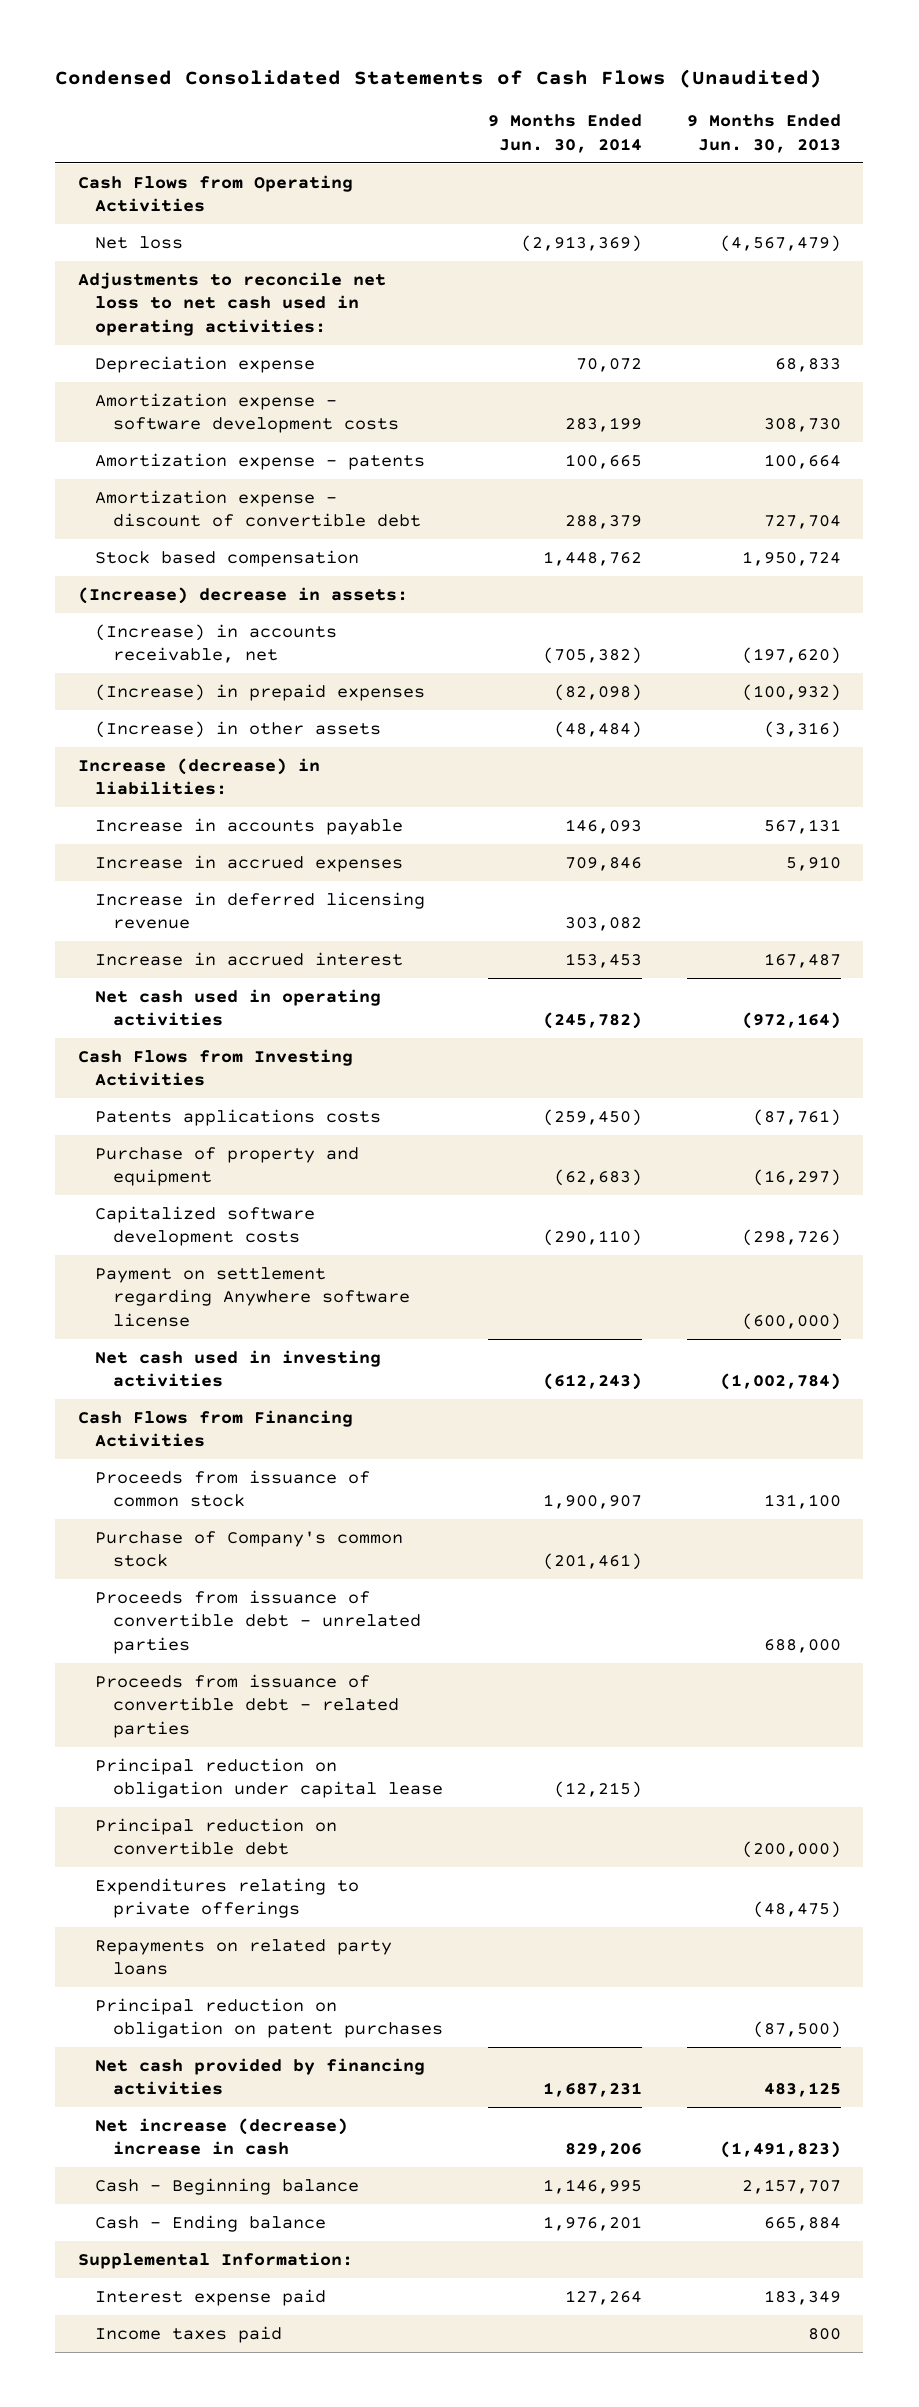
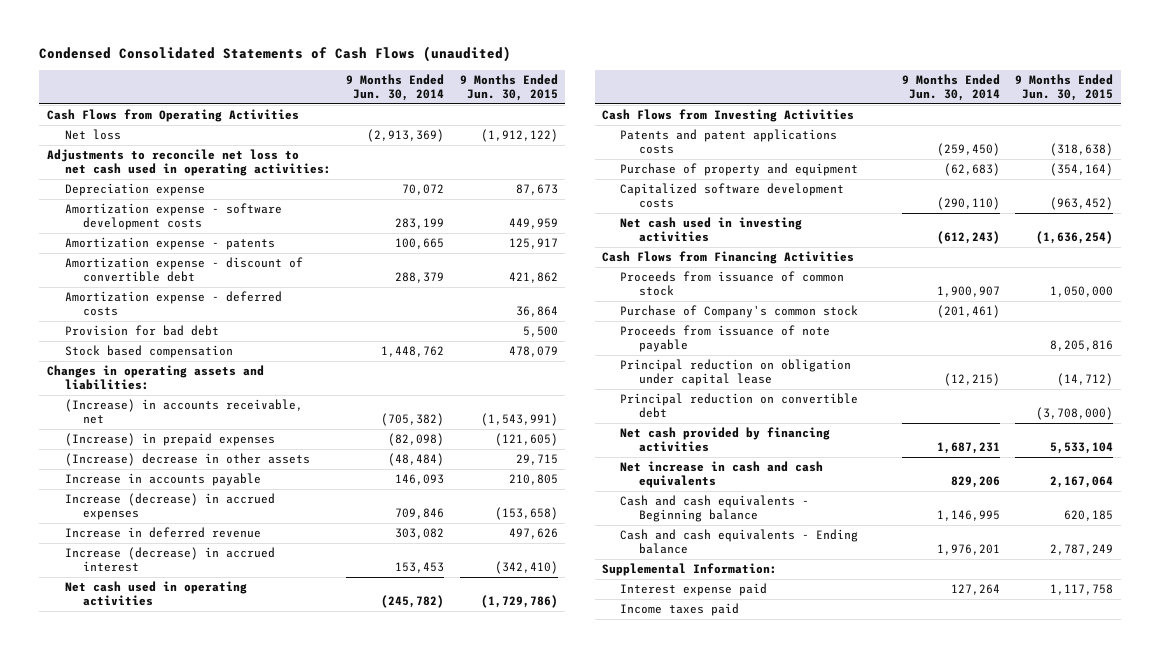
- Condensed Consolidated Statements of Cash Flows (Unaudited)
+ Condensed Consolidated Statements of Cash Flows (unaudited)
- | 9 Months Ended Jun. 30, 2014 | 9 Months Ended Jun. 30, 2013
+ | 9 Months Ended Jun. 30, 2014 | 9 Months Ended Jun. 30, 2015
+ Amortization expense - deferred costs | | 36,864
+ Provision for bad debt | | 5,500
- (Increase) decrease in assets:
+ Changes in operating assets and liabilities:
- (Increase) in other assets | (48,484) | (3,316)
- Increase (decrease) in liabilities:
+ (Increase) decrease in other assets | (48,484) | 29,715
- Increase in accrued expenses | 709,846 | 5,910
- Increase in deferred licensing revenue | 303,082 |
- Increase in accrued interest | 153,453 | 167,487
+ Increase (decrease) in accrued expenses | 709,846 | (153,658)
+ Increase in deferred revenue | 303,082 | 497,626
+ Increase (decrease) in accrued interest | 153,453 | (342,410)
- Patents applications costs | (259,450) | (87,761)
+ Patents and patent applications costs | (259,450) | (318,638)
- Payment on settlement regarding Anywhere software license | | (600,000)
- Proceeds from issuance of convertible debt - unrelated parties | | 688,000
- Proceeds from issuance of convertible debt - related parties
+ Proceeds from issuance of note payable | | 8,205,816
- Expenditures relating to private offerings | | (48,475)
- Repayments on related party loans
- Principal reduction on obligation on patent purchases | | (87,500)
- Net increase (decrease) increase in cash | 829,206 | (1,491,823)
- Cash - Beginning balance | 1,146,995 | 2,157,707
- Cash - Ending balance | 1,976,201 | 665,884
+ Net increase in cash and cash equivalents | 829,206 | 2,167,064
+ Cash and cash equivalents - Beginning balance | 1,146,995 | 620,185
+ Cash and cash equivalents - Ending balance | 1,976,201 | 2,787,249

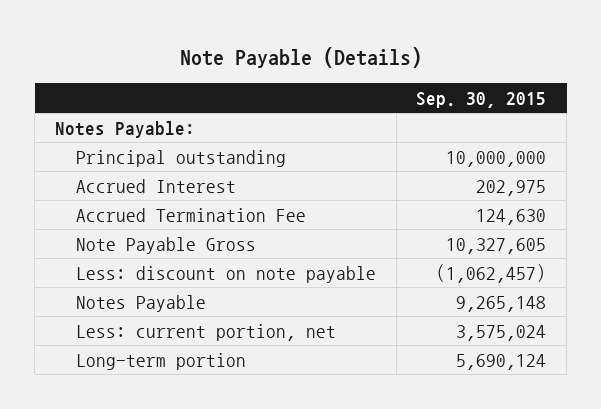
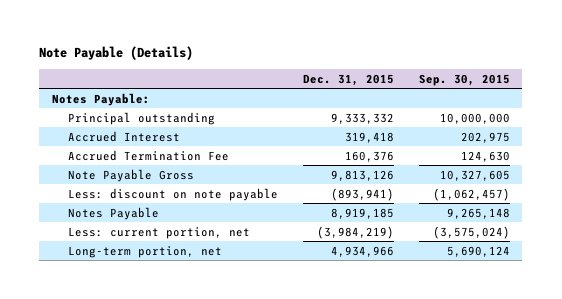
- | Sep. 30, 2015
+ | Dec. 31, 2015 | Sep. 30, 2015
- Less: current portion, net | 3,575,024
- Long-term portion | 5,690,124
+ Less: current portion, net | (3,984,219) | (3,575,024)
+ Long-term portion, net | 4,934,966 | 5,690,124

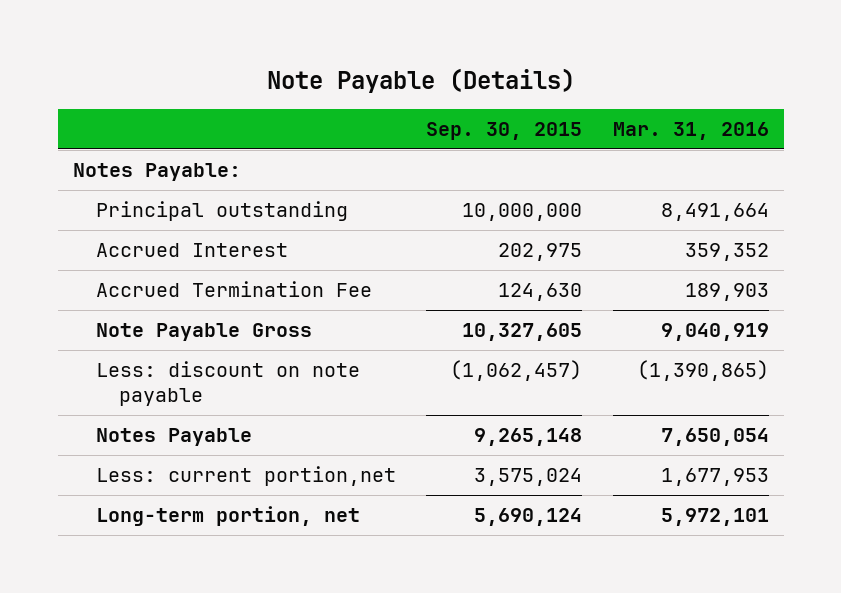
- | Dec. 31, 2015 | Sep. 30, 2015
+ | Sep. 30, 2015 | Mar. 31, 2016
- Less: current portion, net | (3,984,219) | (3,575,024)
+ Less: current portion,net | 3,575,024 | 1,677,953

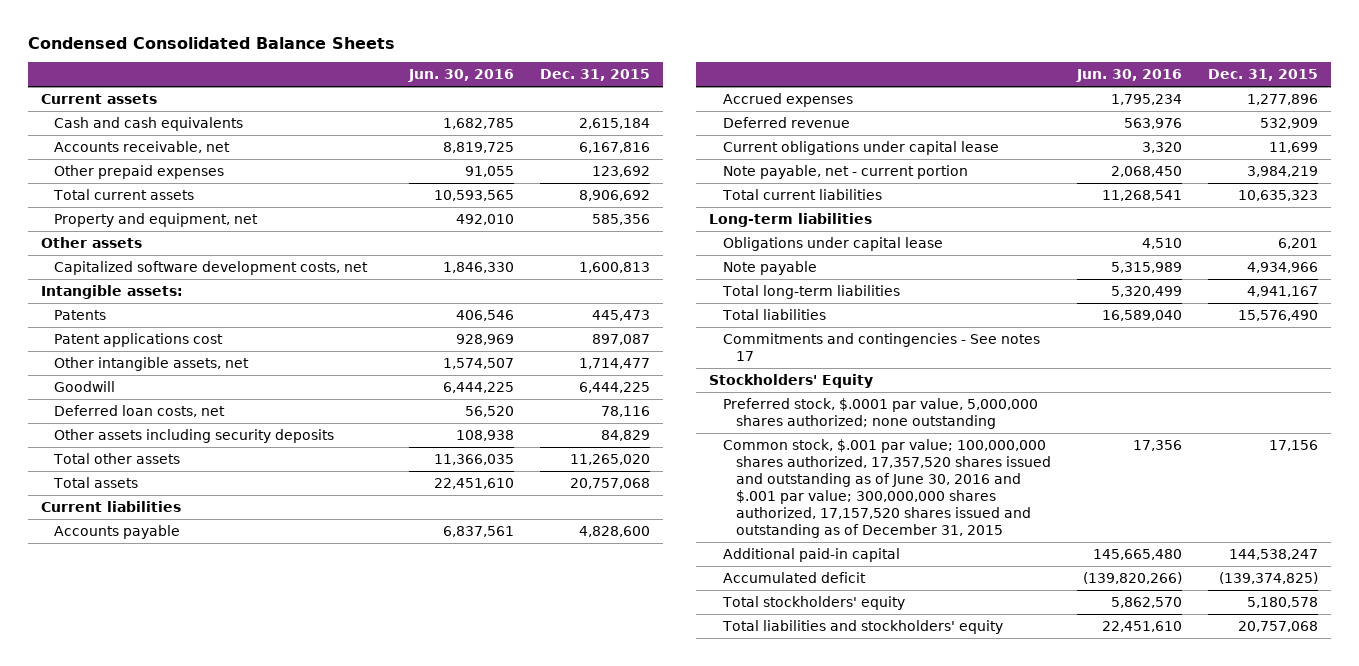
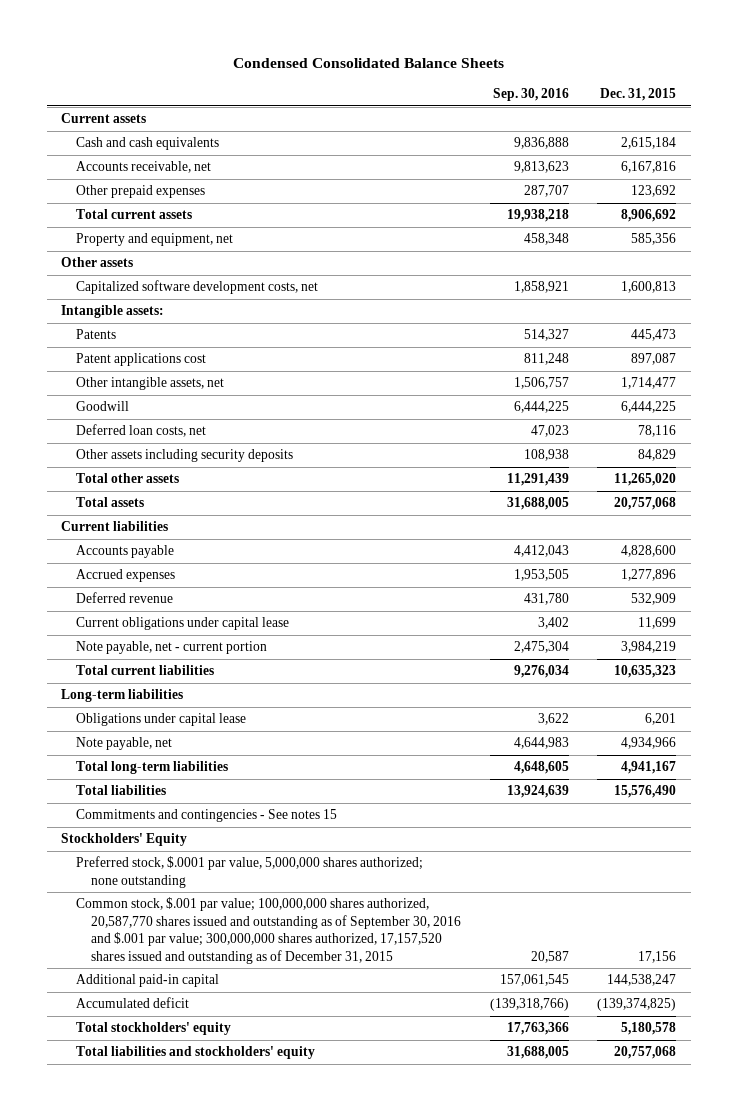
- | Jun. 30, 2016 | Dec. 31, 2015
+ | Sep. 30, 2016 | Dec. 31, 2015
- Note payable | 5,315,989 | 4,934,966
+ Note payable, net | 4,644,983 | 4,934,966
- Commitments and contingencies - See notes 17
+ Commitments and contingencies - See notes 15
- Common stock, $.001 par value; 100,000,000 shares authorized, 17,357,520 shares issued and outstanding as of June 30, 2016 and $.001 par value; 300,000,000 shares authorized, 17,157,520 shares issued and outstanding as of December 31, 2015 | 17,356 | 17,156
+ Common stock, $.001 par value; 100,000,000 shares authorized, 20,587,770 shares issued and outstanding as of September 30, 2016 and $.001 par value; 300,000,000 shares authorized, 17,157,520 shares issued and outstanding as of December 31, 2015 | 20,587 | 17,156

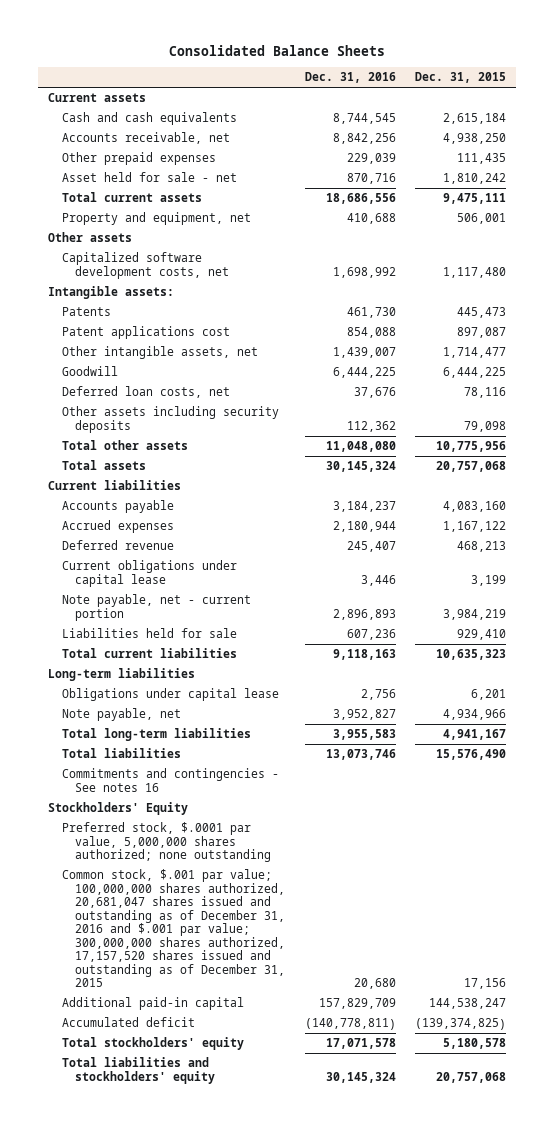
- Condensed Consolidated Balance Sheets
+ Consolidated Balance Sheets
- | Sep. 30, 2016 | Dec. 31, 2015
+ | Dec. 31, 2016 | Dec. 31, 2015
- Accounts receivable, net | 9,813,623 | 6,167,816
- Other prepaid expenses | 287,707 | 123,692
- Total current assets | 19,938,218 | 8,906,692
- Property and equipment, net | 458,348 | 585,356
+ Accounts receivable, net | 8,842,256 | 4,938,250
+ Other prepaid expenses | 229,039 | 111,435
+ Asset held for sale - net | 870,716 | 1,810,242
+ Total current assets | 18,686,556 | 9,475,111
+ Property and equipment, net | 410,688 | 506,001
- Capitalized software development costs, net | 1,858,921 | 1,600,813
+ Capitalized software development costs, net | 1,698,992 | 1,117,480
- Other assets including security deposits | 108,938 | 84,829
- Total other assets | 11,291,439 | 11,265,020
+ Other assets including security deposits | 112,362 | 79,098
+ Total other assets | 11,048,080 | 10,775,956
- Accounts payable | 4,412,043 | 4,828,600
- Accrued expenses | 1,953,505 | 1,277,896
- Deferred revenue | 431,780 | 532,909
- Current obligations under capital lease | 3,402 | 11,699
+ Accounts payable | 3,184,237 | 4,083,160
+ Accrued expenses | 2,180,944 | 1,167,122
+ Deferred revenue | 245,407 | 468,213
+ Current obligations under capital lease | 3,446 | 3,199
+ Liabilities held for sale | 607,236 | 929,410
- Commitments and contingencies - See notes 15
+ Commitments and contingencies - See notes 16
- Common stock, $.001 par value; 100,000,000 shares authorized, 20,587,770 shares issued and outstanding as of September 30, 2016 and $.001 par value; 300,000,000 shares authorized, 17,157,520 shares issued and outstanding as of December 31, 2015 | 20,587 | 17,156
+ Common stock, $.001 par value; 100,000,000 shares authorized, 20,681,047 shares issued and outstanding as of December 31, 2016 and $.001 par value; 300,000,000 shares authorized, 17,157,520 shares issued and outstanding as of December 31, 2015 | 20,680 | 17,156

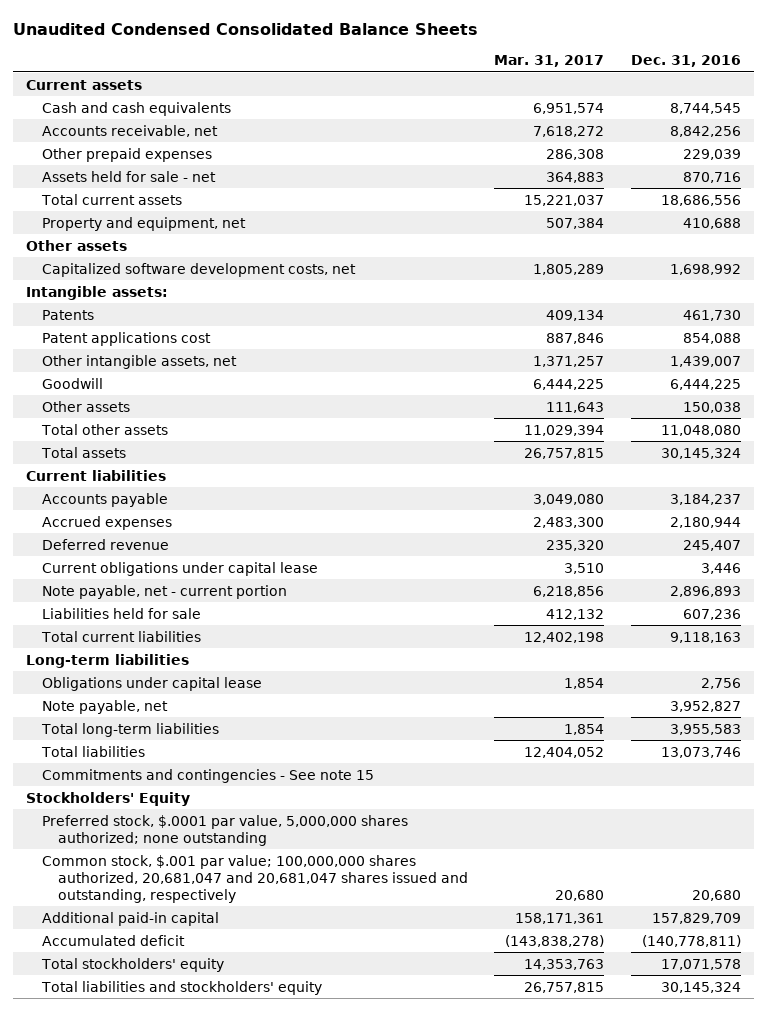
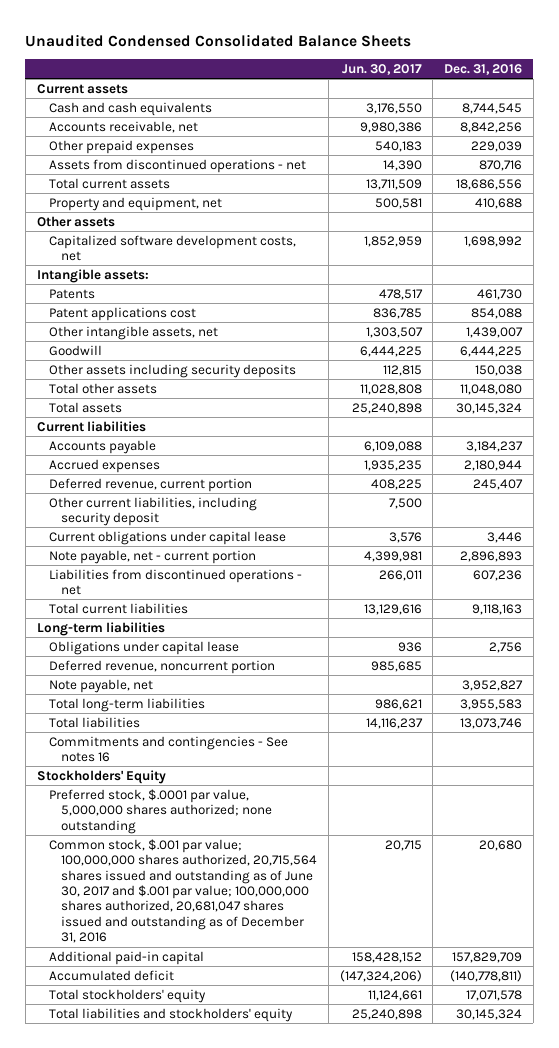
- | Mar. 31, 2017 | Dec. 31, 2016
+ | Jun. 30, 2017 | Dec. 31, 2016
- Assets held for sale - net | 364,883 | 870,716
+ Assets from discontinued operations - net | 14,390 | 870,716
- Other assets | 111,643 | 150,038
+ Other assets including security deposits | 112,815 | 150,038
- Deferred revenue | 235,320 | 245,407
+ Deferred revenue, current portion | 408,225 | 245,407
+ Other current liabilities, including security deposit | 7,500 |
- Liabilities held for sale | 412,132 | 607,236
+ Liabilities from discontinued operations - net | 266,011 | 607,236
+ Deferred revenue, noncurrent portion | 985,685 |
- Commitments and contingencies - See note 15
+ Commitments and contingencies - See notes 16
- Common stock, $.001 par value; 100,000,000 shares authorized, 20,681,047 and 20,681,047 shares issued and outstanding, respectively | 20,680 | 20,680
+ Common stock, $.001 par value; 100,000,000 shares authorized, 20,715,564 shares issued and outstanding as of June 30, 2017 and $.001 par value; 100,000,000 shares authorized, 20,681,047 shares issued and outstanding as of December 31, 2016 | 20,715 | 20,680

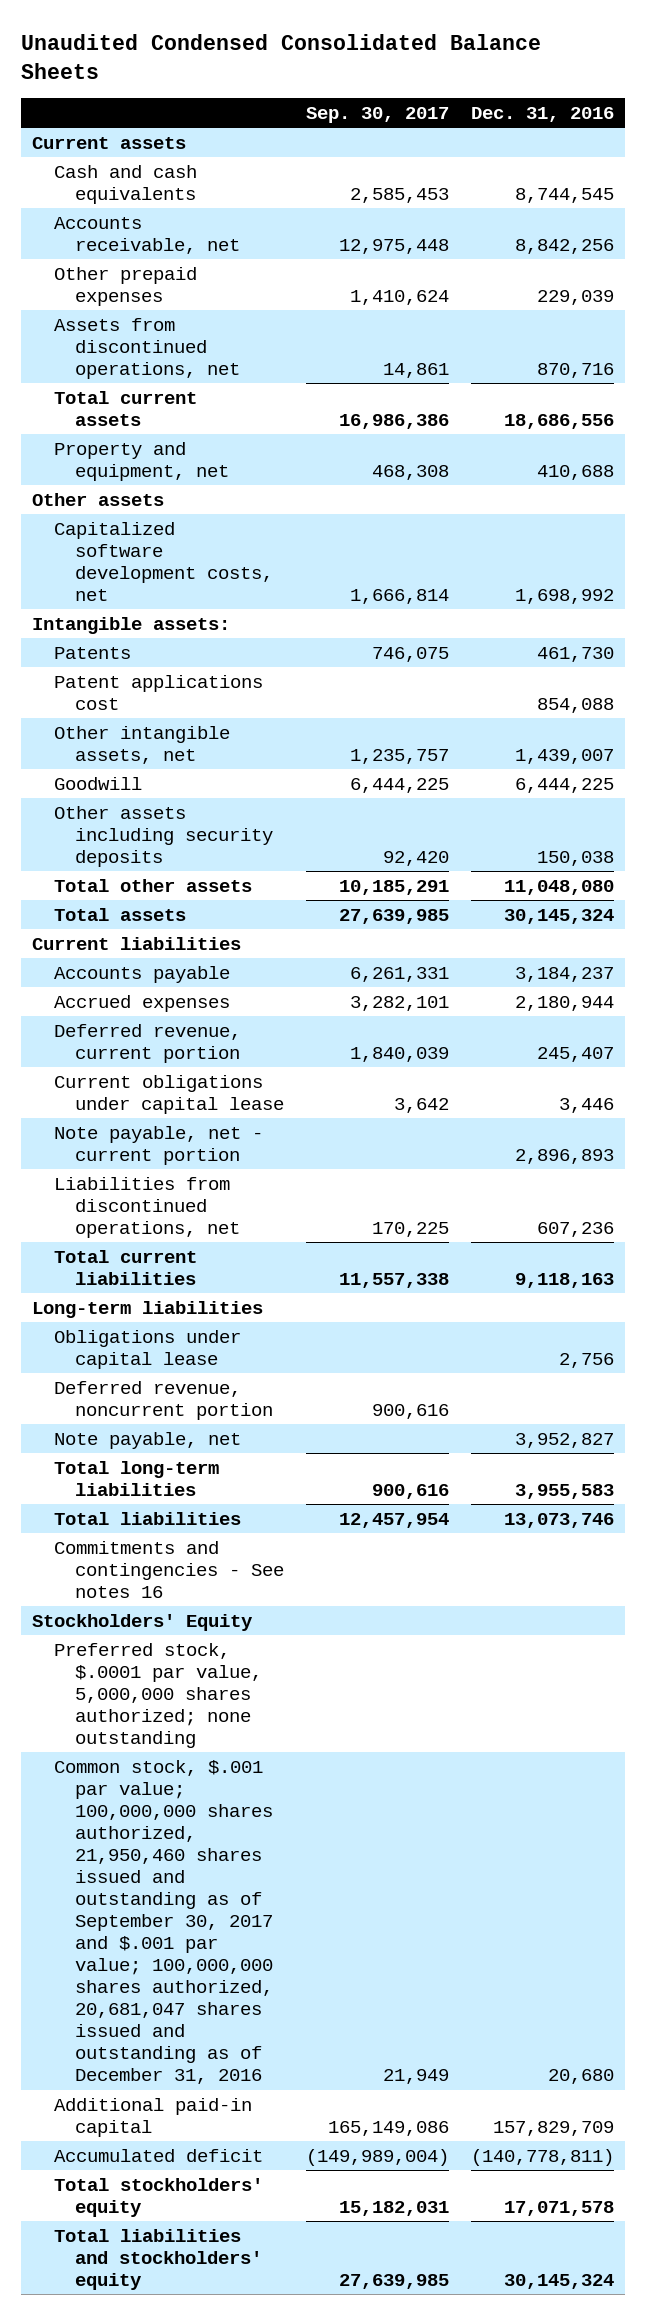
- | Jun. 30, 2017 | Dec. 31, 2016
+ | Sep. 30, 2017 | Dec. 31, 2016
- Assets from discontinued operations - net | 14,390 | 870,716
+ Assets from discontinued operations, net | 14,861 | 870,716
- Other current liabilities, including security deposit | 7,500 |
- Liabilities from discontinued operations - net | 266,011 | 607,236
+ Liabilities from discontinued operations, net | 170,225 | 607,236
- Common stock, $.001 par value; 100,000,000 shares authorized, 20,715,564 shares issued and outstanding as of June 30, 2017 and $.001 par value; 100,000,000 shares authorized, 20,681,047 shares issued and outstanding as of December 31, 2016 | 20,715 | 20,680
+ Common stock, $.001 par value; 100,000,000 shares authorized, 21,950,460 shares issued and outstanding as of September 30, 2017 and $.001 par value; 100,000,000 shares authorized, 20,681,047 shares issued and outstanding as of December 31, 2016 | 21,949 | 20,680

